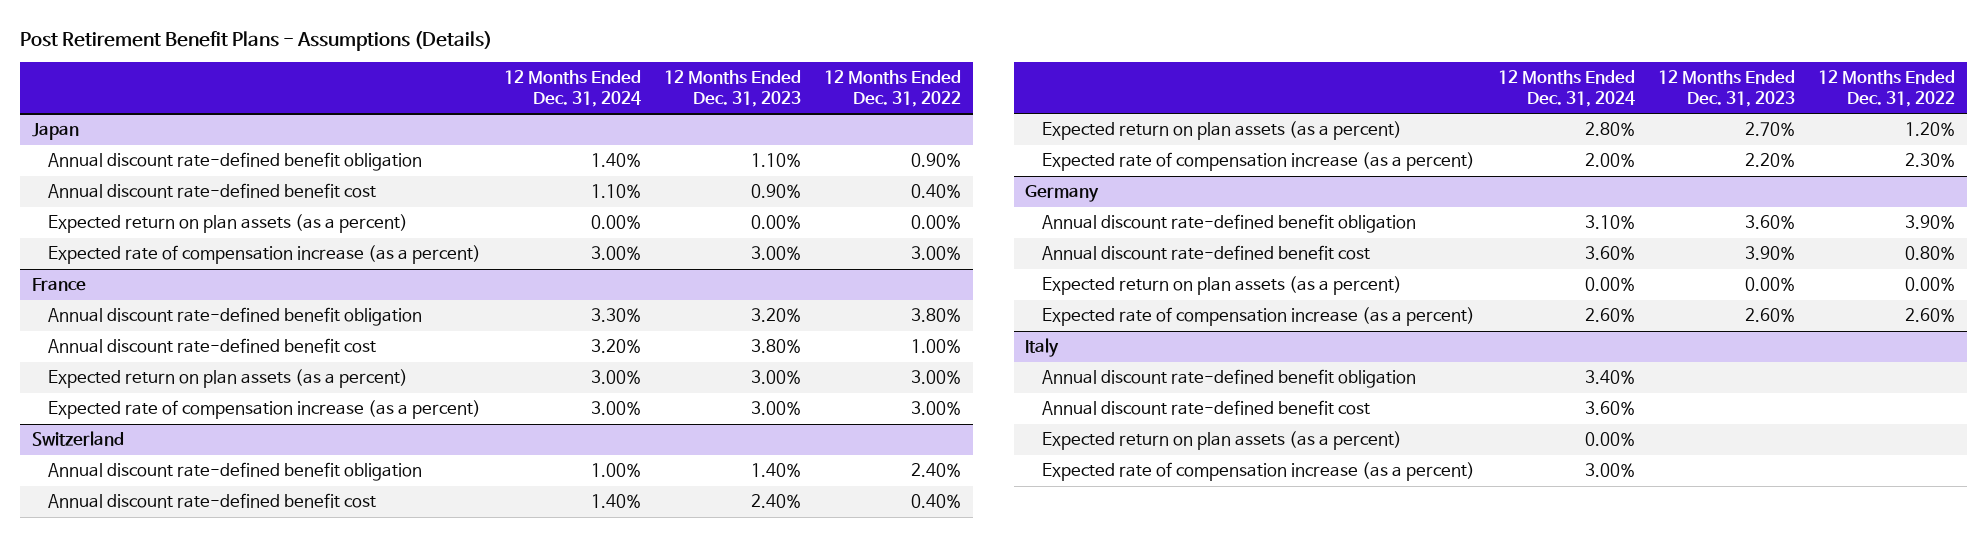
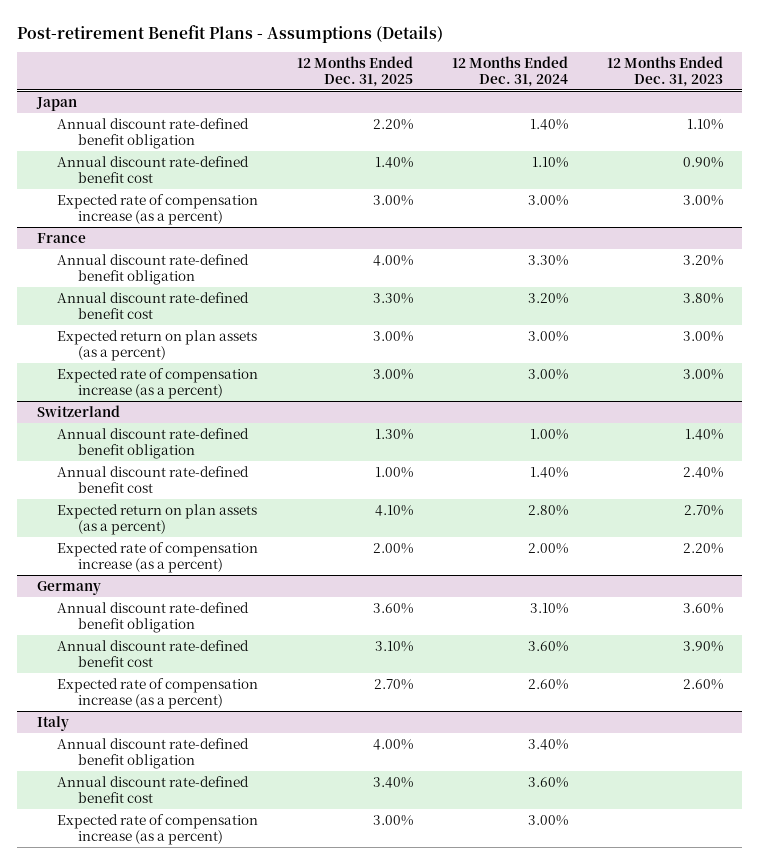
- Post Retirement Benefit Plans - Assumptions (Details)
+ Post-retirement Benefit Plans - Assumptions (Details)
- | 12 Months Ended Dec. 31, 2024 | 12 Months Ended Dec. 31, 2023 | 12 Months Ended Dec. 31, 2022
+ | 12 Months Ended Dec. 31, 2025 | 12 Months Ended Dec. 31, 2024 | 12 Months Ended Dec. 31, 2023
@ Japan
- Expected return on plan assets (as a percent) | 0.00% | 0.00% | 0.00%
@ Germany
- Expected return on plan assets (as a percent) | 0.00% | 0.00% | 0.00%
@ Italy
- Expected return on plan assets (as a percent) | 0.00% | |

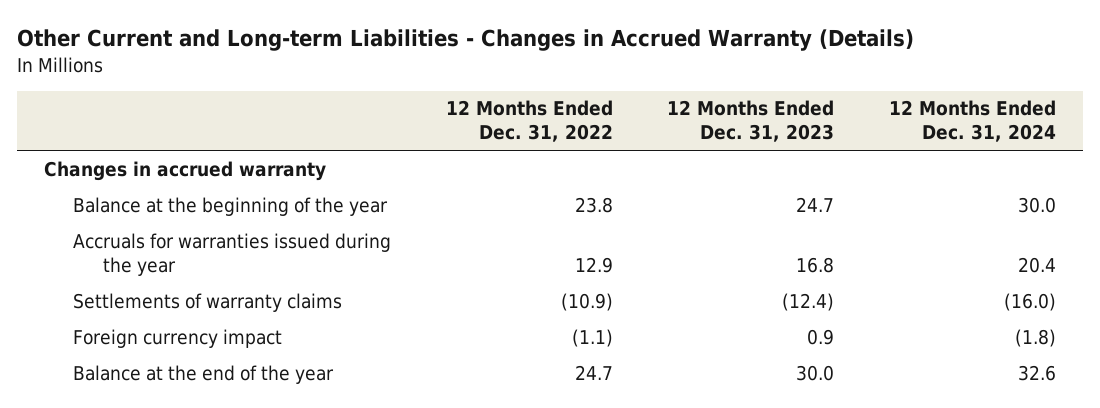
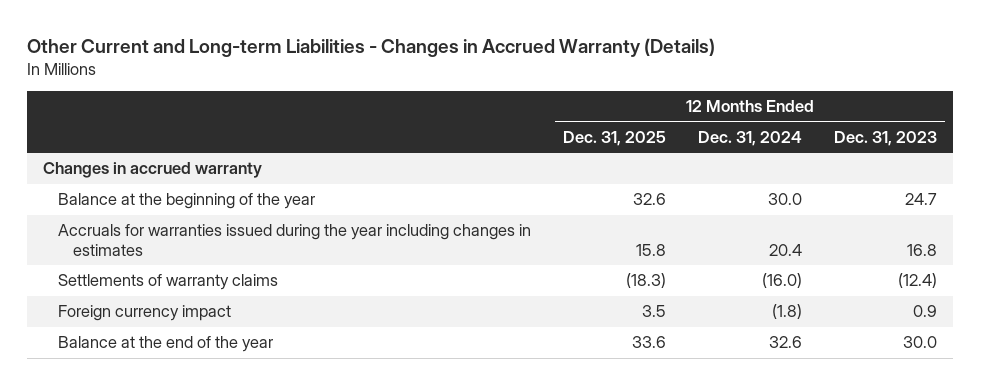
- | 12 Months Ended Dec. 31, 2022 | 12 Months Ended Dec. 31, 2023 | 12 Months Ended Dec. 31, 2024
+ | 12 Months Ended Dec. 31, 2025 | 12 Months Ended Dec. 31, 2024 | 12 Months Ended Dec. 31, 2023
- Accruals for warranties issued during the year | 12.9 | 16.8 | 20.4
+ Accruals for warranties issued during the year including changes in estimates | 15.8 | 20.4 | 16.8

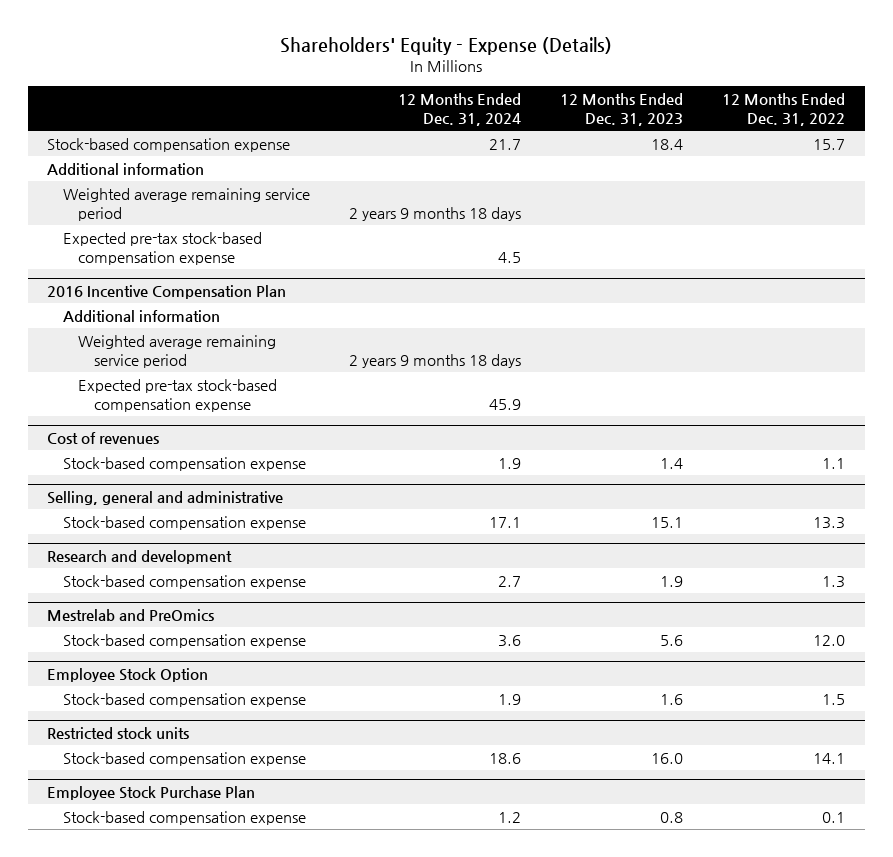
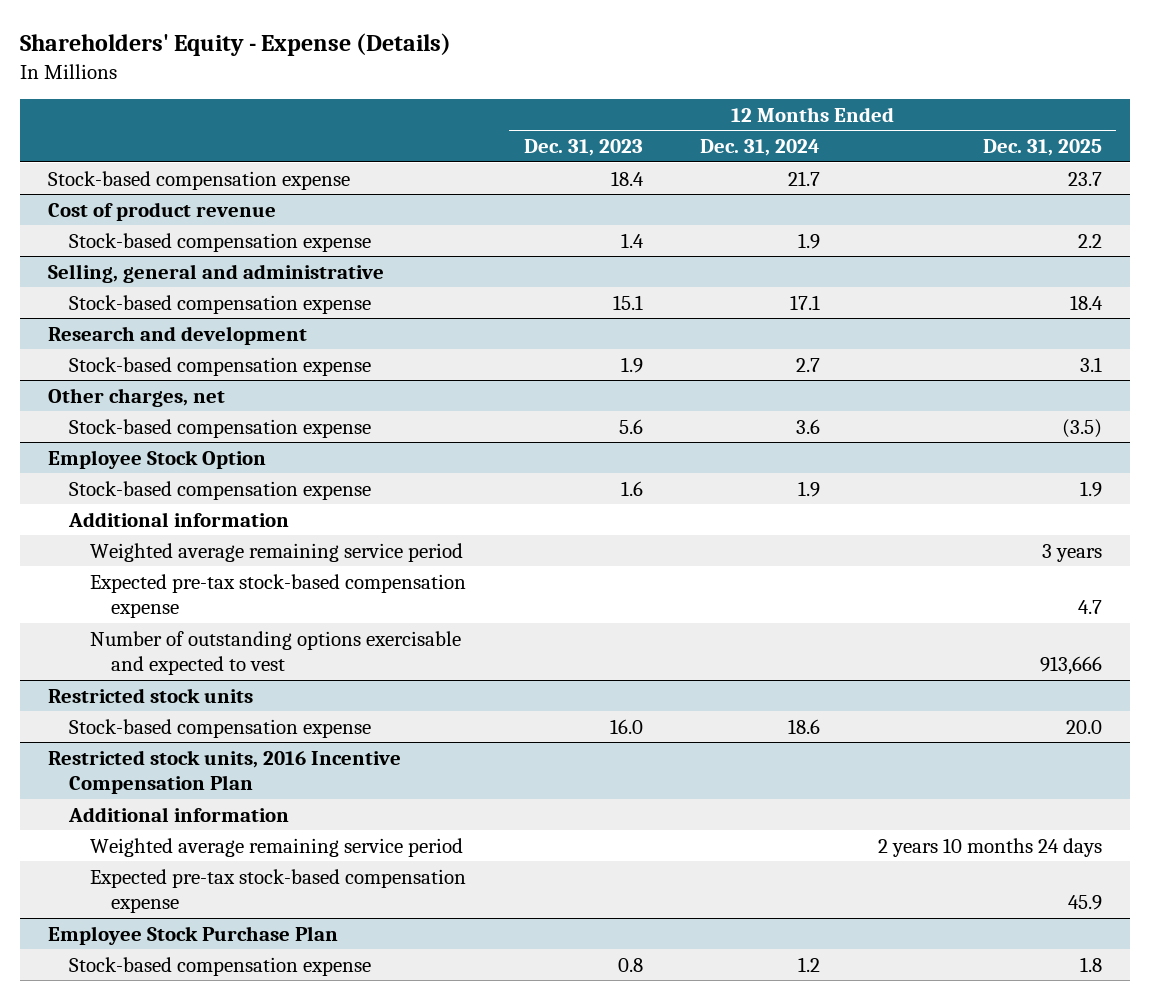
- | 12 Months Ended Dec. 31, 2024 | 12 Months Ended Dec. 31, 2023 | 12 Months Ended Dec. 31, 2022
+ | 12 Months Ended Dec. 31, 2023 | 12 Months Ended Dec. 31, 2024 | 12 Months Ended Dec. 31, 2025
- Additional information
- Weighted average remaining service period | 2 years 9 months 18 days | |
- Expected pre-tax stock-based compensation expense | 4.5 | |
- 2016 Incentive Compensation Plan
- Additional information
- Weighted average remaining service period | 2 years 9 months 18 days | |
- Expected pre-tax stock-based compensation expense | 45.9 | |
- Cost of revenues
+ Cost of product revenue
- Mestrelab and PreOmics
+ Other charges, net
@ Employee Stock Option
+ Additional information
+ Weighted average remaining service period | | | 3 years
+ Expected pre-tax stock-based compensation expense | | | 4.7
+ Number of outstanding options exercisable and expected to vest | | | 913,666
+ Restricted stock units, 2016 Incentive Compensation Plan
+ Additional information
+ Weighted average remaining service period | | | 2 years 10 months 24 days
+ Expected pre-tax stock-based compensation expense | | | 45.9

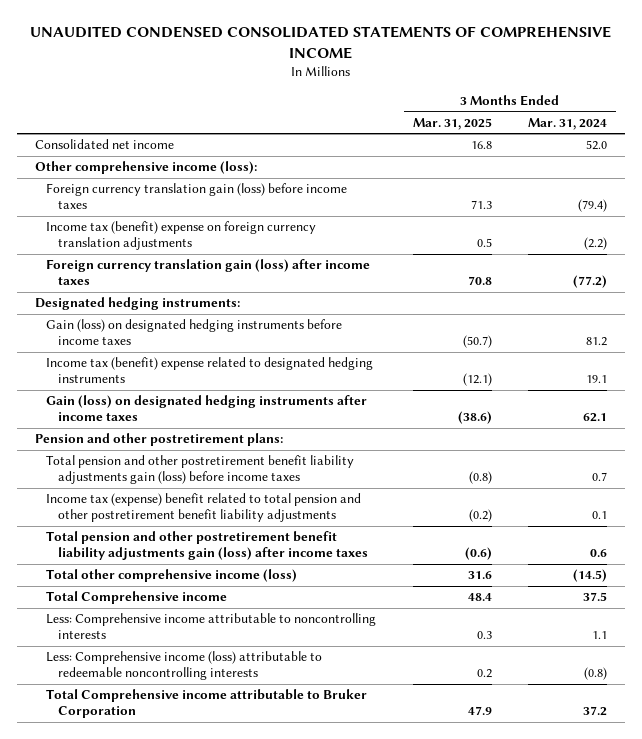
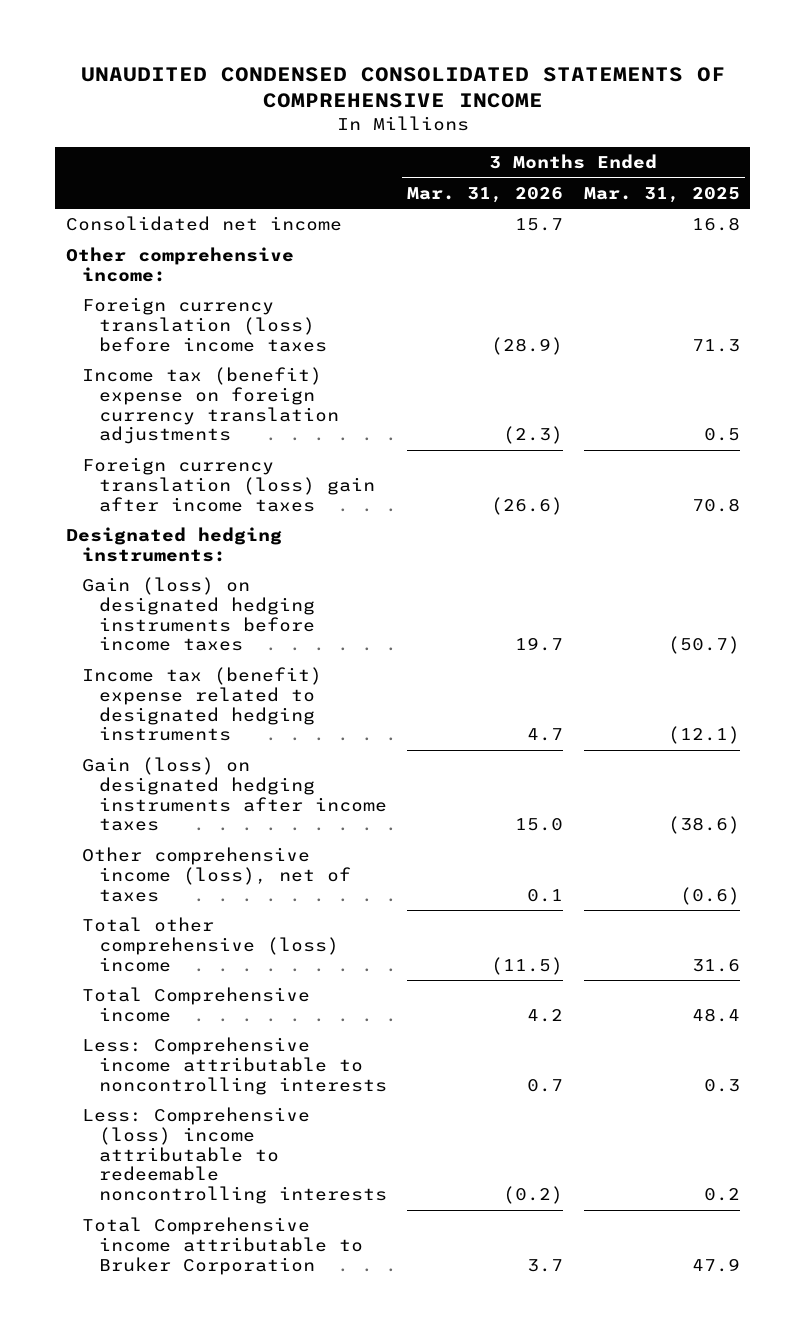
- | 3 Months Ended Mar. 31, 2025 | 3 Months Ended Mar. 31, 2024
+ | 3 Months Ended Mar. 31, 2026 | 3 Months Ended Mar. 31, 2025
- Other comprehensive income (loss):
- Foreign currency translation gain (loss) before income taxes | 71.3 | (79.4)
+ Other comprehensive income:
+ Foreign currency translation (loss) before income taxes | (28.9) | 71.3
- Foreign currency translation gain (loss) after income taxes | 70.8 | (77.2)
+ Foreign currency translation (loss) gain after income taxes | (26.6) | 70.8
- Pension and other postretirement plans:
- Total pension and other postretirement benefit liability adjustments gain (loss) before income taxes | (0.8) | 0.7
- Income tax (expense) benefit related to total pension and other postretirement benefit liability adjustments | (0.2) | 0.1
- Total pension and other postretirement benefit liability adjustments gain (loss) after income taxes | (0.6) | 0.6
- Total other comprehensive income (loss) | 31.6 | (14.5)
+ Other comprehensive income (loss), net of taxes | 0.1 | (0.6)
+ Total other comprehensive (loss) income | (11.5) | 31.6
- Less: Comprehensive income (loss) attributable to redeemable noncontrolling interests | 0.2 | (0.8)
+ Less: Comprehensive (loss) income attributable to redeemable noncontrolling interests | (0.2) | 0.2

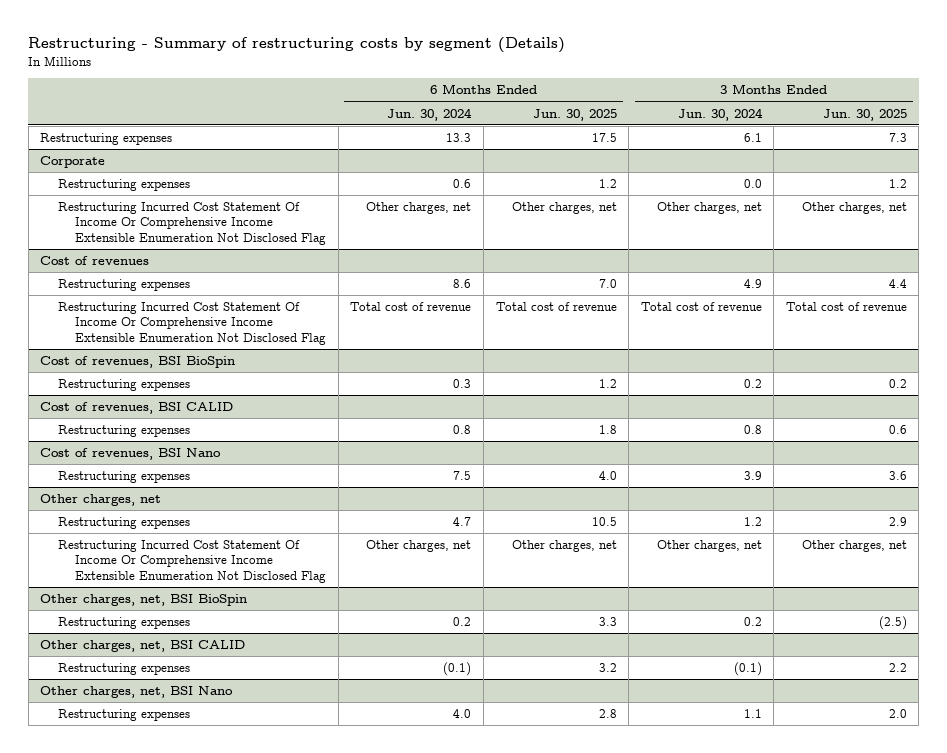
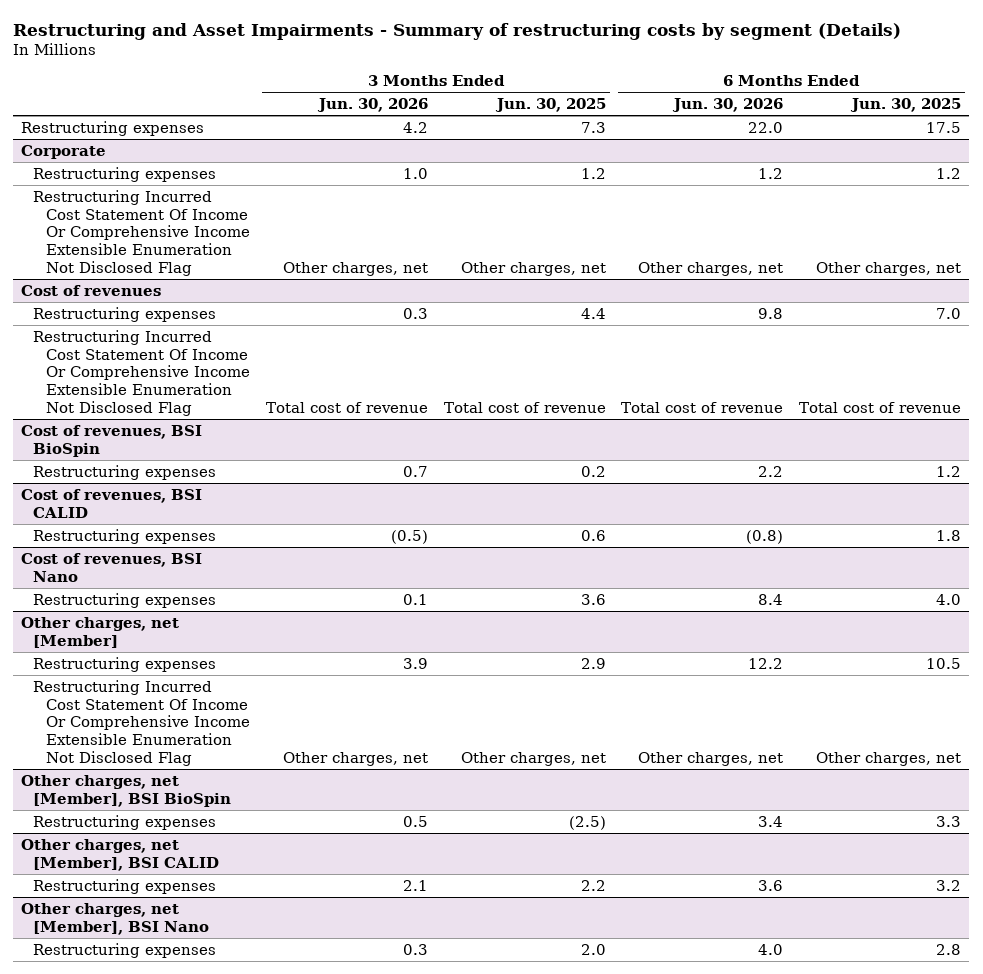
- Restructuring - Summary of restructuring costs by segment (Details)
+ Restructuring and Asset Impairments - Summary of restructuring costs by segment (Details)
- | 6 Months Ended Jun. 30, 2024 | 6 Months Ended Jun. 30, 2025 | 3 Months Ended Jun. 30, 2024 | 3 Months Ended Jun. 30, 2025
+ | 3 Months Ended Jun. 30, 2026 | 3 Months Ended Jun. 30, 2025 | 6 Months Ended Jun. 30, 2026 | 6 Months Ended Jun. 30, 2025
- Other charges, net
+ Other charges, net [Member]
- Other charges, net, BSI BioSpin
+ Other charges, net [Member], BSI BioSpin
- Other charges, net, BSI CALID
+ Other charges, net [Member], BSI CALID
- Other charges, net, BSI Nano
+ Other charges, net [Member], BSI Nano

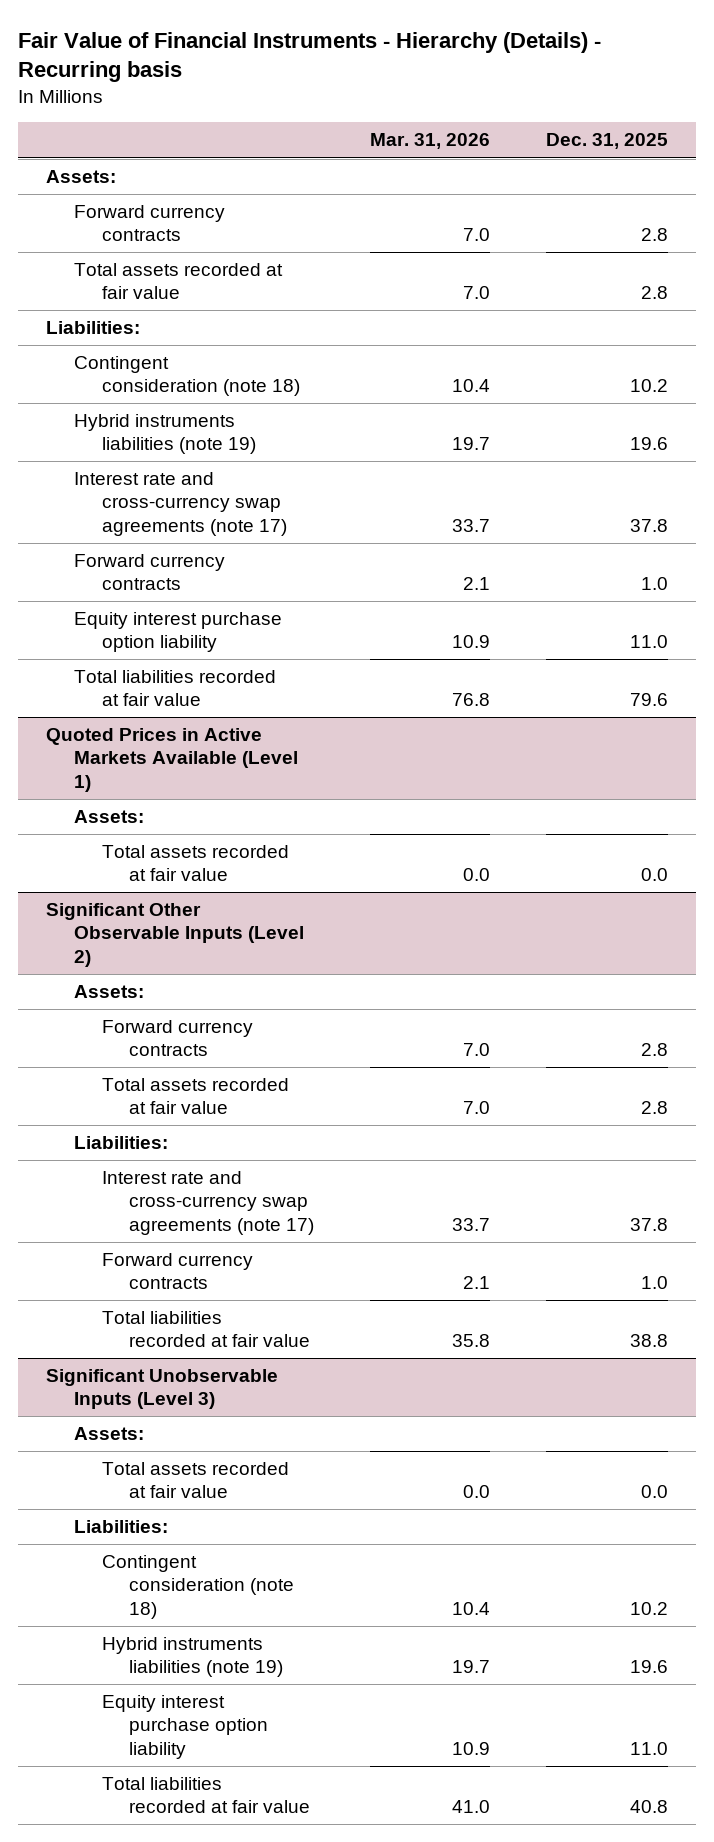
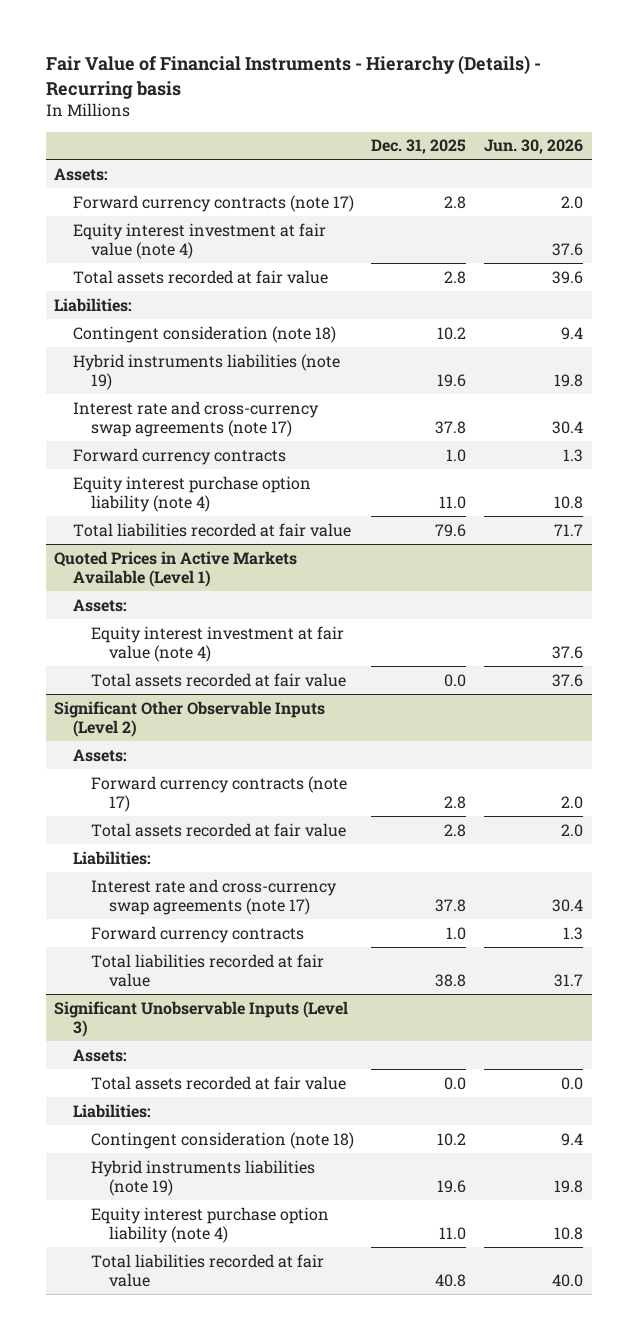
- | Mar. 31, 2026 | Dec. 31, 2025
+ | Dec. 31, 2025 | Jun. 30, 2026
- Forward currency contracts | 7.0 | 2.8
+ Forward currency contracts (note 17) | 2.8 | 2.0
+ Equity interest investment at fair value (note 4) | | 37.6
- Equity interest purchase option liability | 10.9 | 11.0
+ Equity interest purchase option liability (note 4) | 11.0 | 10.8
@ Quoted Prices in Active Markets Available (Level 1)
+ Equity interest investment at fair value (note 4) | | 37.6
@ Significant Other Observable Inputs (Level 2)
- Forward currency contracts | 7.0 | 2.8
+ Forward currency contracts (note 17) | 2.8 | 2.0
@ Significant Unobservable Inputs (Level 3)
- Equity interest purchase option liability | 10.9 | 11.0
+ Equity interest purchase option liability (note 4) | 11.0 | 10.8

